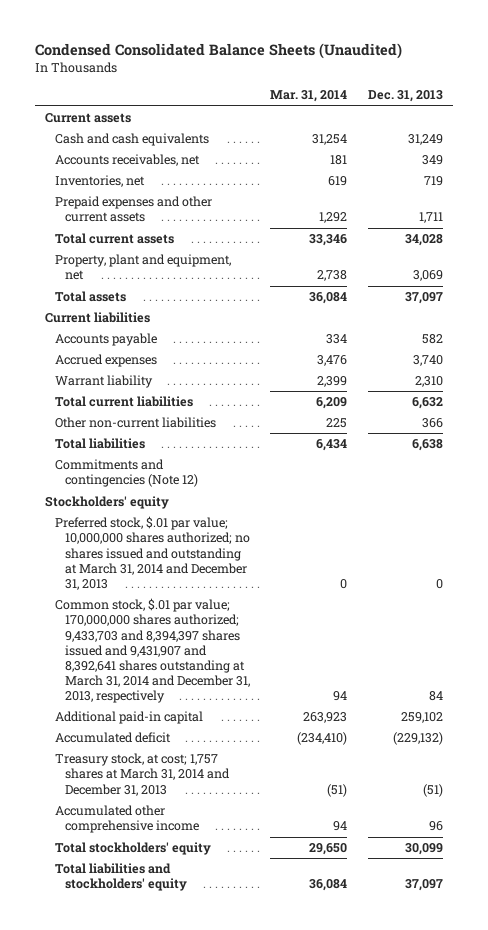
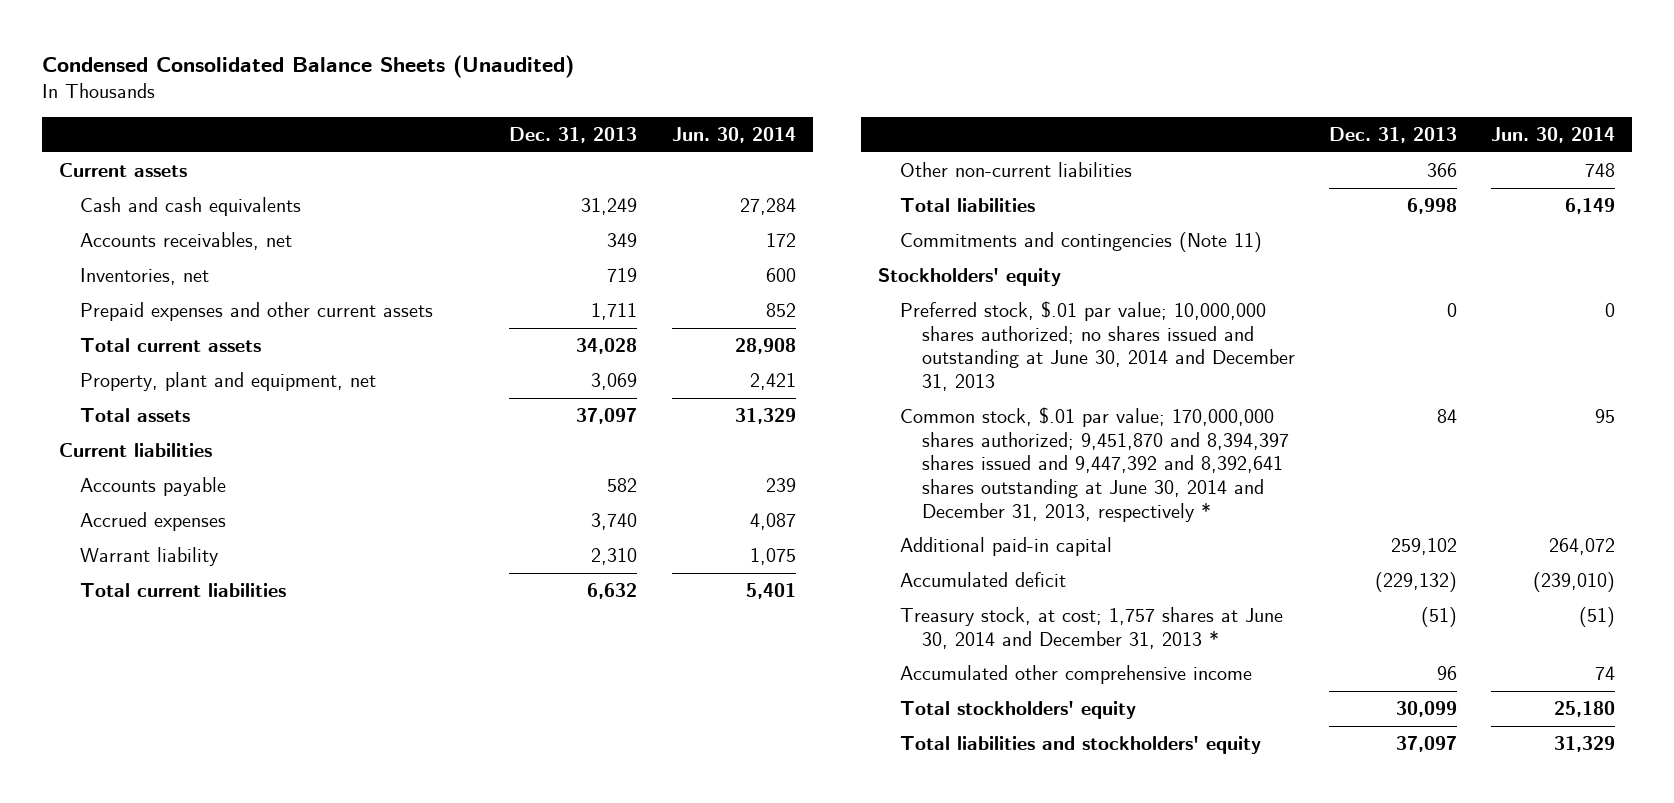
- | Mar. 31, 2014 | Dec. 31, 2013
+ | Dec. 31, 2013 | Jun. 30, 2014
- Total liabilities | 6,434 | 6,638
- Commitments and contingencies (Note 12)
+ Total liabilities | 6,998 | 6,149
+ Commitments and contingencies (Note 11)
- Preferred stock, $.01 par value; 10,000,000 shares authorized; no shares issued and outstanding at March 31, 2014 and December 31, 2013 | 0 | 0
- Common stock, $.01 par value; 170,000,000 shares authorized; 9,433,703 and 8,394,397 shares issued and 9,431,907 and 8,392,641 shares outstanding at March 31, 2014 and December 31, 2013, respectively | 94 | 84
+ Preferred stock, $.01 par value; 10,000,000 shares authorized; no shares issued and outstanding at June 30, 2014 and December 31, 2013 | 0 | 0
+ Common stock, $.01 par value; 170,000,000 shares authorized; 9,451,870 and 8,394,397 shares issued and 9,447,392 and 8,392,641 shares outstanding at June 30, 2014 and December 31, 2013, respectively * | 84 | 95
- Treasury stock, at cost; 1,757 shares at March 31, 2014 and December 31, 2013 | (51) | (51)
+ Treasury stock, at cost; 1,757 shares at June 30, 2014 and December 31, 2013 * | (51) | (51)

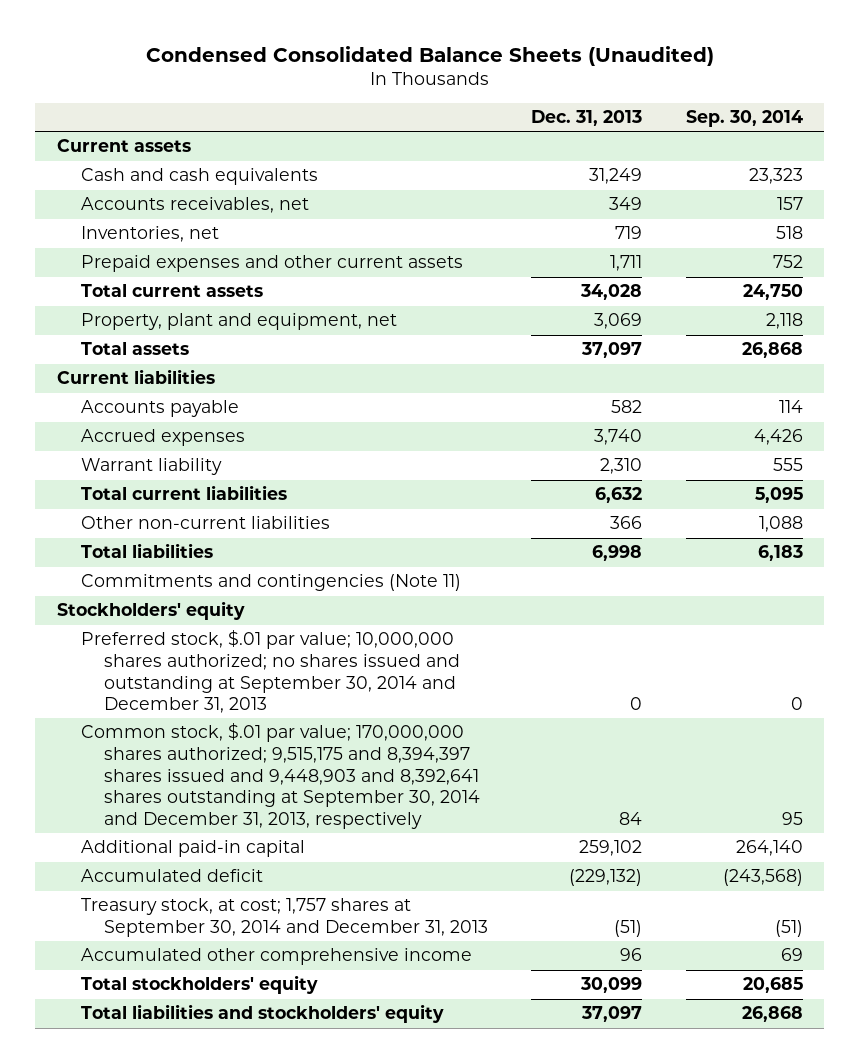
- | Dec. 31, 2013 | Jun. 30, 2014
+ | Dec. 31, 2013 | Sep. 30, 2014
- Preferred stock, $.01 par value; 10,000,000 shares authorized; no shares issued and outstanding at June 30, 2014 and December 31, 2013 | 0 | 0
- Common stock, $.01 par value; 170,000,000 shares authorized; 9,451,870 and 8,394,397 shares issued and 9,447,392 and 8,392,641 shares outstanding at June 30, 2014 and December 31, 2013, respectively * | 84 | 95
+ Preferred stock, $.01 par value; 10,000,000 shares authorized; no shares issued and outstanding at September 30, 2014 and December 31, 2013 | 0 | 0
+ Common stock, $.01 par value; 170,000,000 shares authorized; 9,515,175 and 8,394,397 shares issued and 9,448,903 and 8,392,641 shares outstanding at September 30, 2014 and December 31, 2013, respectively | 84 | 95
- Treasury stock, at cost; 1,757 shares at June 30, 2014 and December 31, 2013 * | (51) | (51)
+ Treasury stock, at cost; 1,757 shares at September 30, 2014 and December 31, 2013 | (51) | (51)

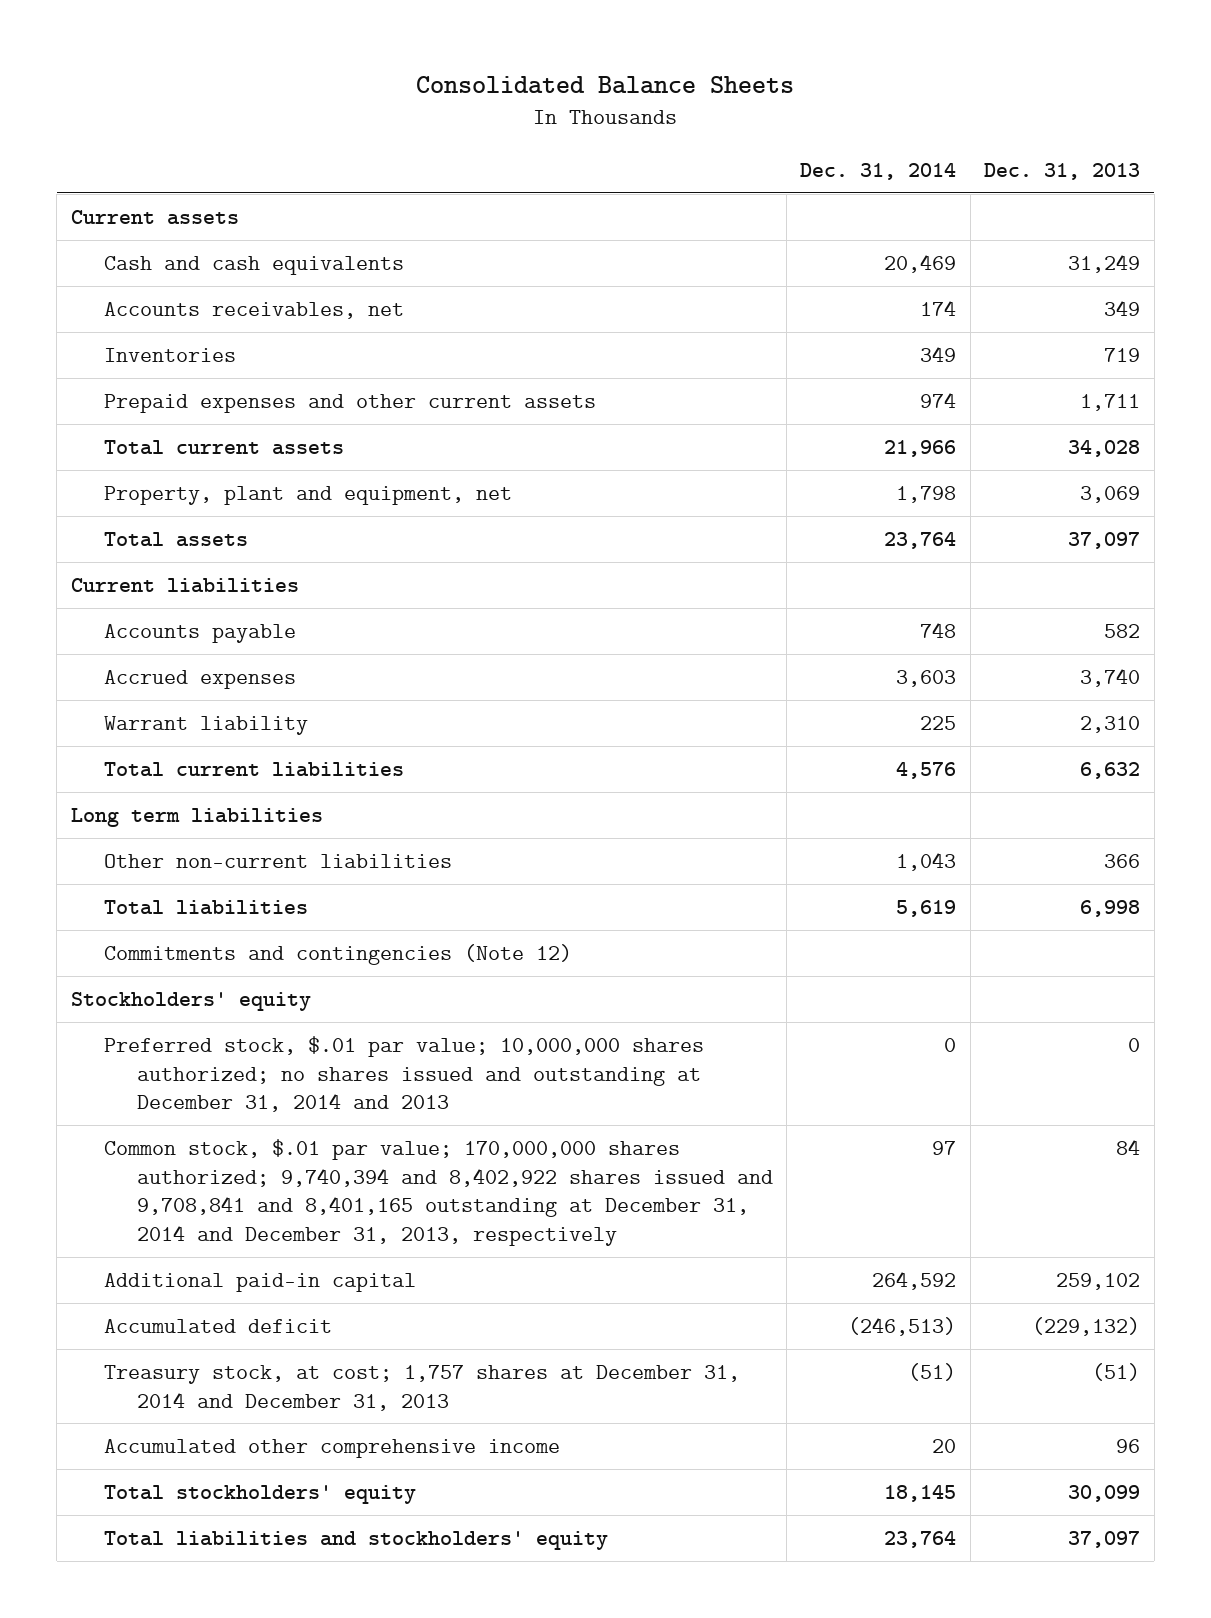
- Condensed Consolidated Balance Sheets (Unaudited)
+ Consolidated Balance Sheets
- | Dec. 31, 2013 | Sep. 30, 2014
+ | Dec. 31, 2014 | Dec. 31, 2013
- Inventories, net | 719 | 518
+ Inventories | 349 | 719
+ Long term liabilities
- Commitments and contingencies (Note 11)
+ Commitments and contingencies (Note 12)
- Preferred stock, $.01 par value; 10,000,000 shares authorized; no shares issued and outstanding at September 30, 2014 and December 31, 2013 | 0 | 0
- Common stock, $.01 par value; 170,000,000 shares authorized; 9,515,175 and 8,394,397 shares issued and 9,448,903 and 8,392,641 shares outstanding at September 30, 2014 and December 31, 2013, respectively | 84 | 95
+ Preferred stock, $.01 par value; 10,000,000 shares authorized; no shares issued and outstanding at December 31, 2014 and 2013 | 0 | 0
+ Common stock, $.01 par value; 170,000,000 shares authorized; 9,740,394 and 8,402,922 shares issued and 9,708,841 and 8,401,165 outstanding at December 31, 2014 and December 31, 2013, respectively | 97 | 84
- Treasury stock, at cost; 1,757 shares at September 30, 2014 and December 31, 2013 | (51) | (51)
+ Treasury stock, at cost; 1,757 shares at December 31, 2014 and December 31, 2013 | (51) | (51)

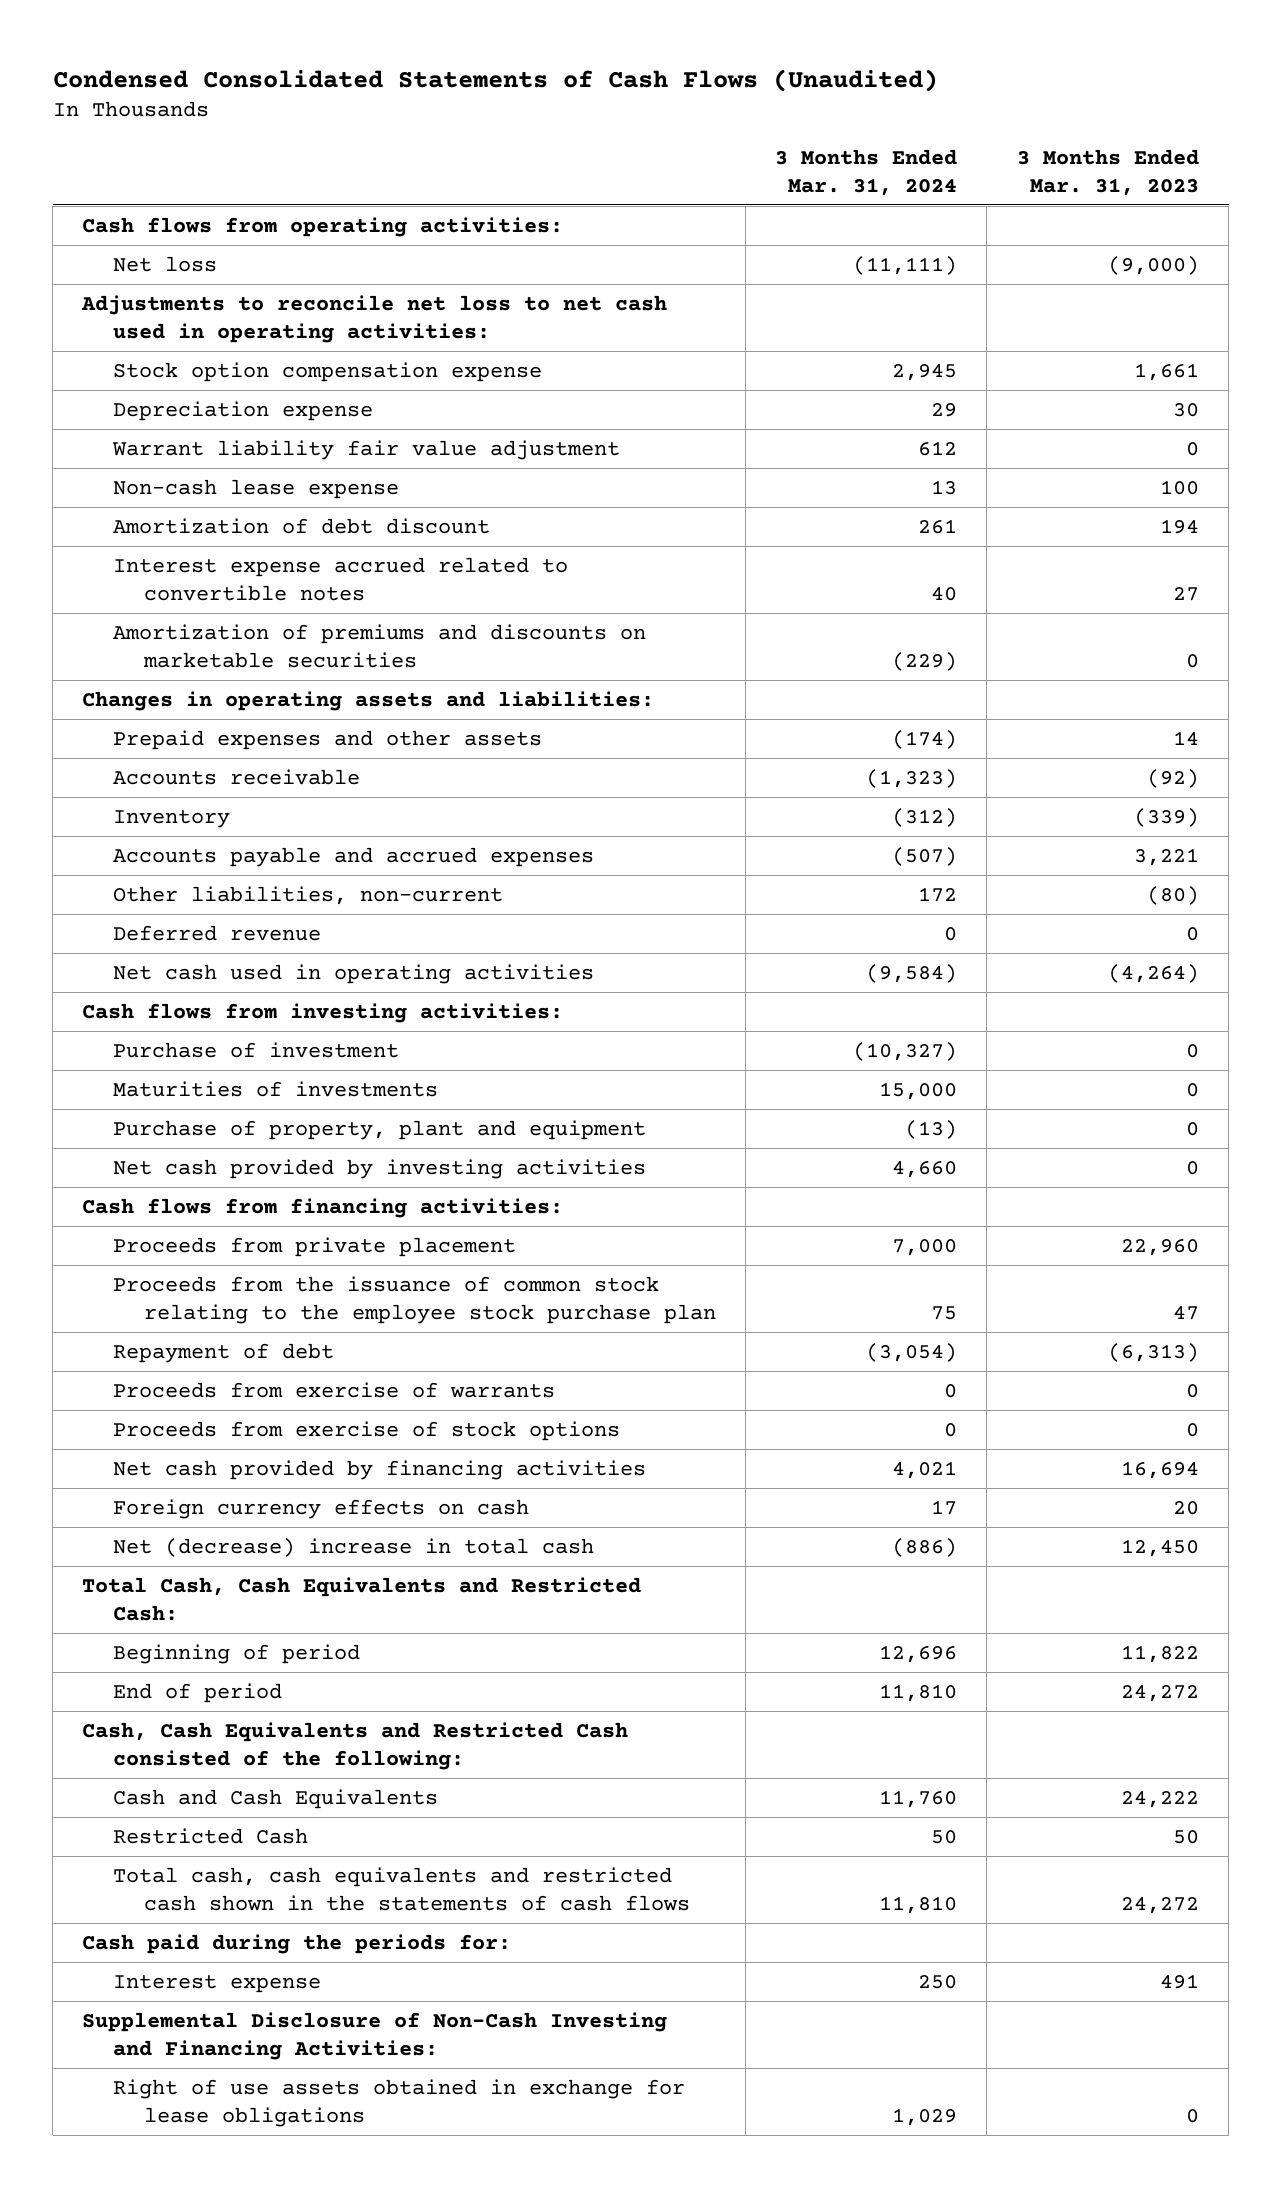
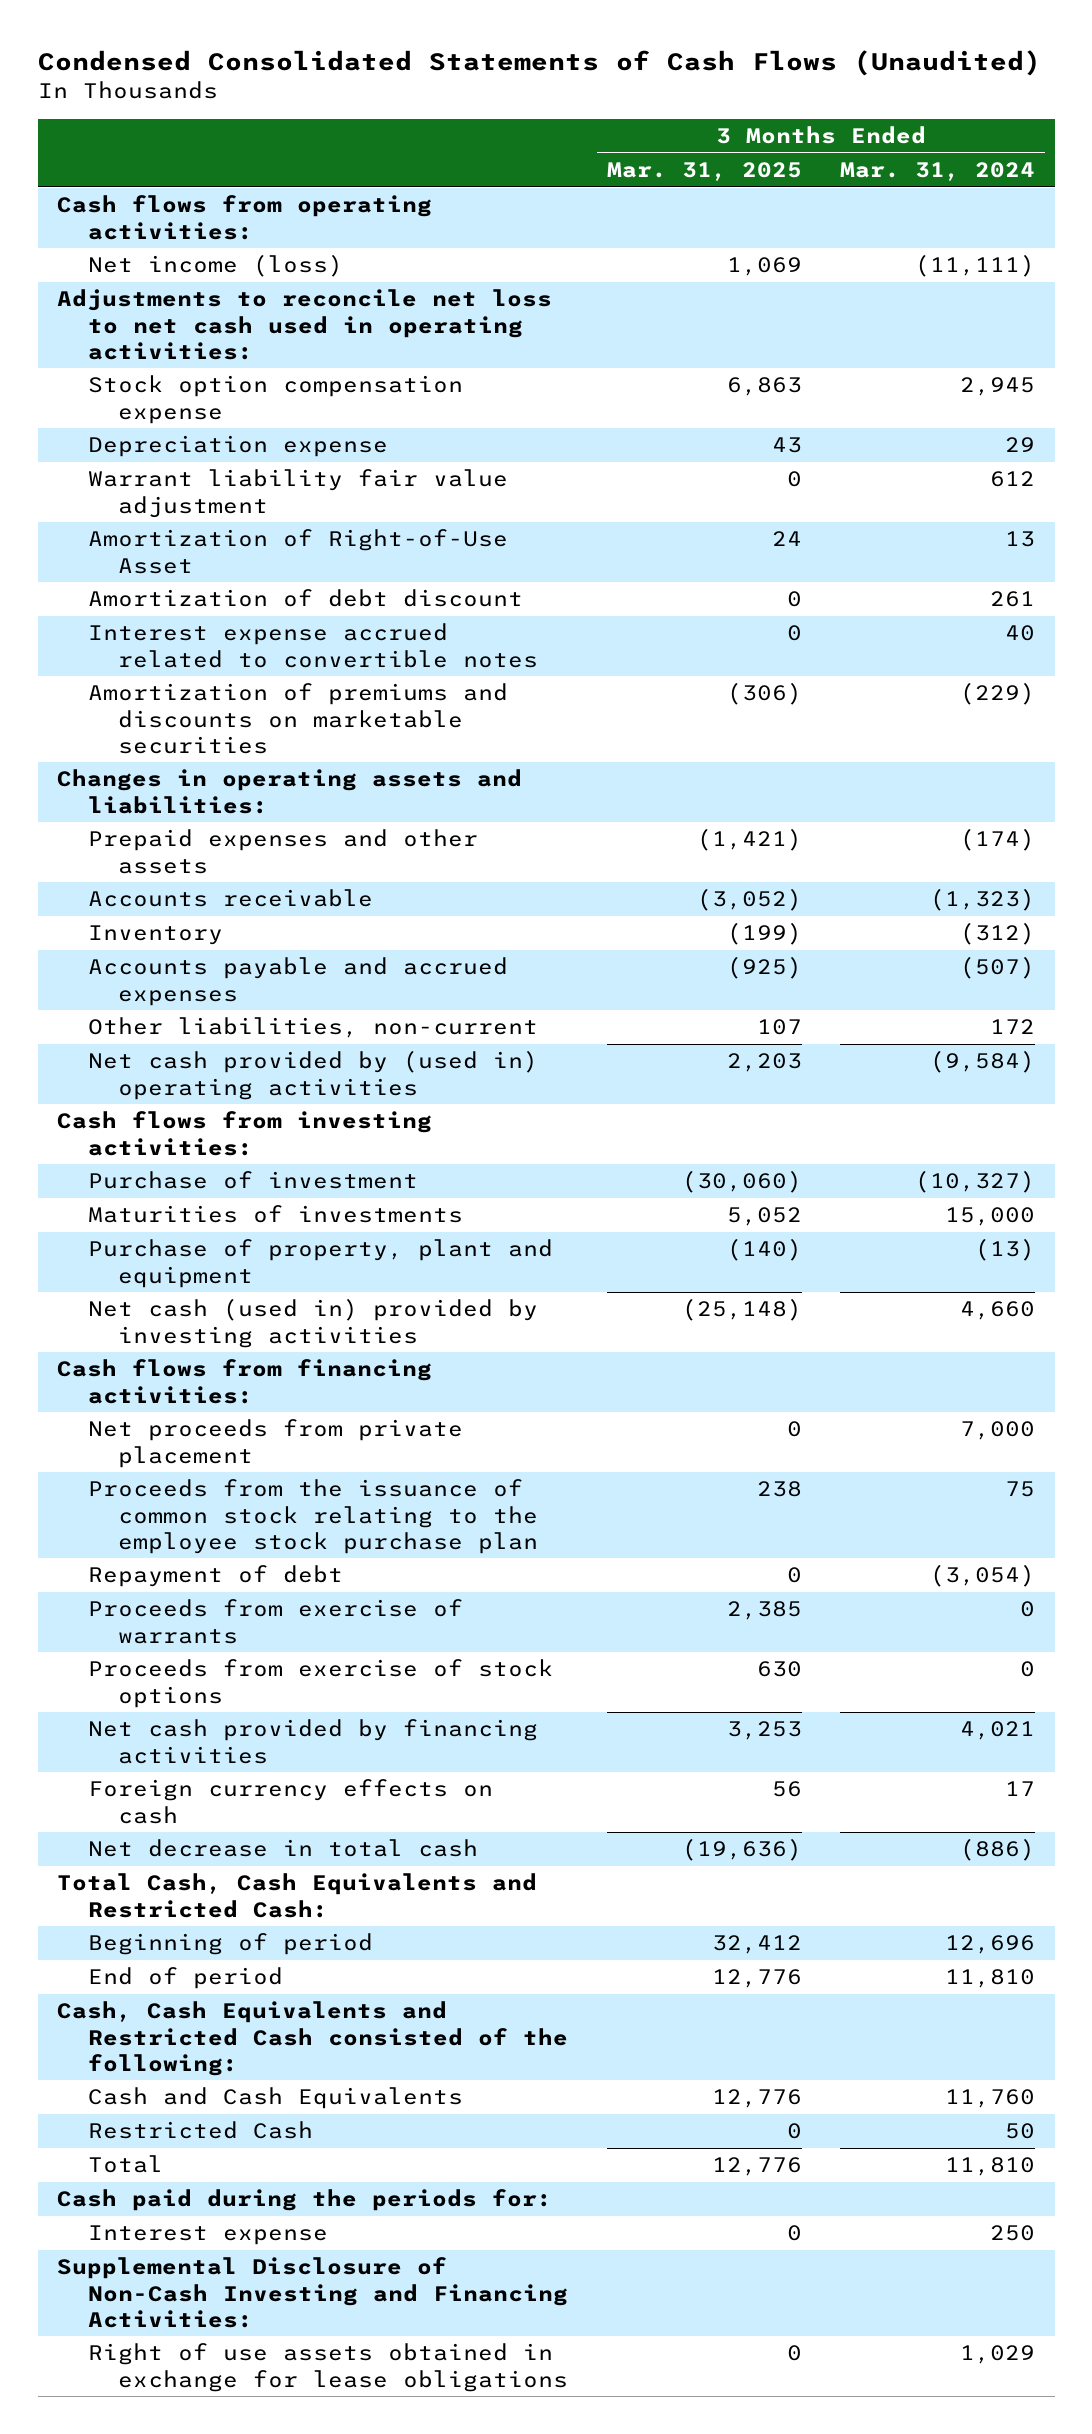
- | 3 Months Ended Mar. 31, 2024 | 3 Months Ended Mar. 31, 2023
+ | 3 Months Ended Mar. 31, 2025 | 3 Months Ended Mar. 31, 2024
- Net loss | (11,111) | (9,000)
+ Net income (loss) | 1,069 | (11,111)
- Non-cash lease expense | 13 | 100
+ Amortization of Right-of-Use Asset | 24 | 13
- Deferred revenue | 0 | 0
- Net cash used in operating activities | (9,584) | (4,264)
+ Net cash provided by (used in) operating activities | 2,203 | (9,584)
- Net cash provided by investing activities | 4,660 | 0
+ Net cash (used in) provided by investing activities | (25,148) | 4,660
- Proceeds from private placement | 7,000 | 22,960
+ Net proceeds from private placement | 0 | 7,000
- Net (decrease) increase in total cash | (886) | 12,450
+ Net decrease in total cash | (19,636) | (886)
- Total cash, cash equivalents and restricted cash shown in the statements of cash flows | 11,810 | 24,272
+ Total | 12,776 | 11,810

